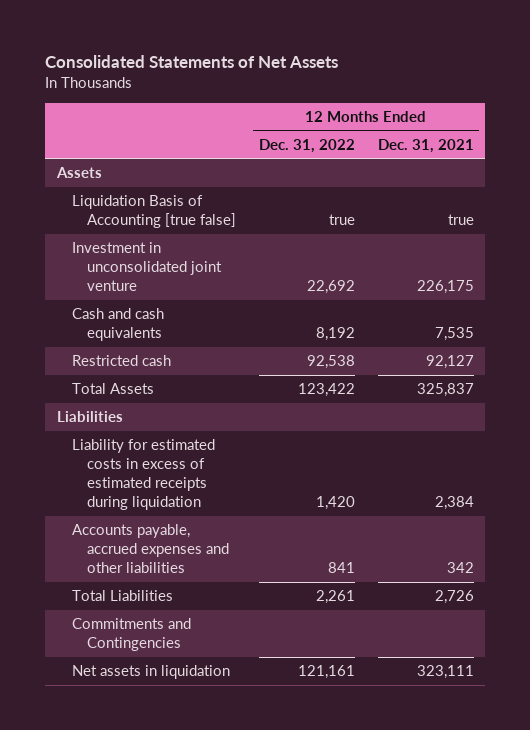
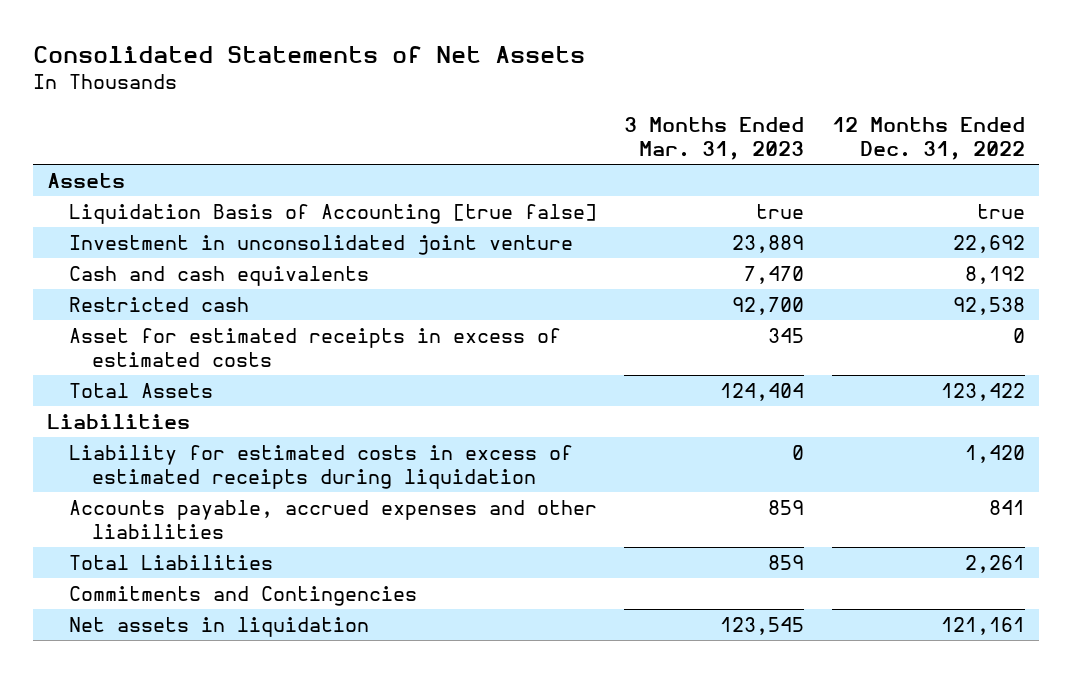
- | 12 Months Ended Dec. 31, 2022 | 12 Months Ended Dec. 31, 2021
+ | 3 Months Ended Mar. 31, 2023 | 12 Months Ended Dec. 31, 2022
+ Asset for estimated receipts in excess of estimated costs | 345 | 0

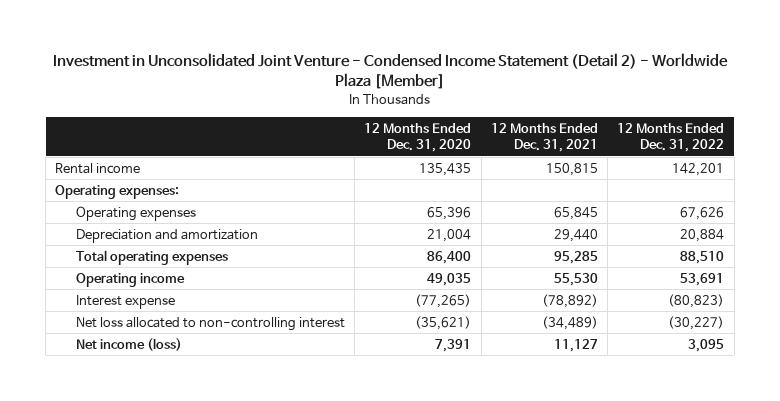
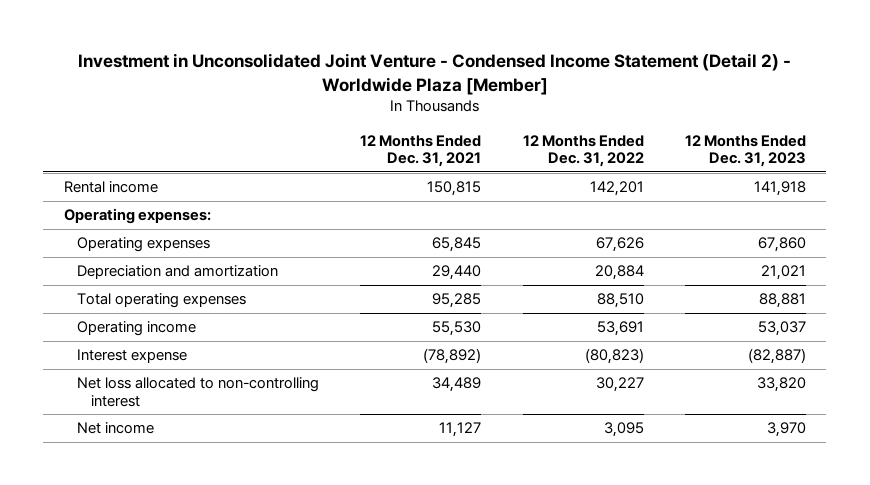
- | 12 Months Ended Dec. 31, 2020 | 12 Months Ended Dec. 31, 2021 | 12 Months Ended Dec. 31, 2022
+ | 12 Months Ended Dec. 31, 2021 | 12 Months Ended Dec. 31, 2022 | 12 Months Ended Dec. 31, 2023
- Net loss allocated to non-controlling interest | (35,621) | (34,489) | (30,227)
- Net income (loss) | 7,391 | 11,127 | 3,095
+ Net loss allocated to non-controlling interest | 34,489 | 30,227 | 33,820
+ Net income | 11,127 | 3,095 | 3,970

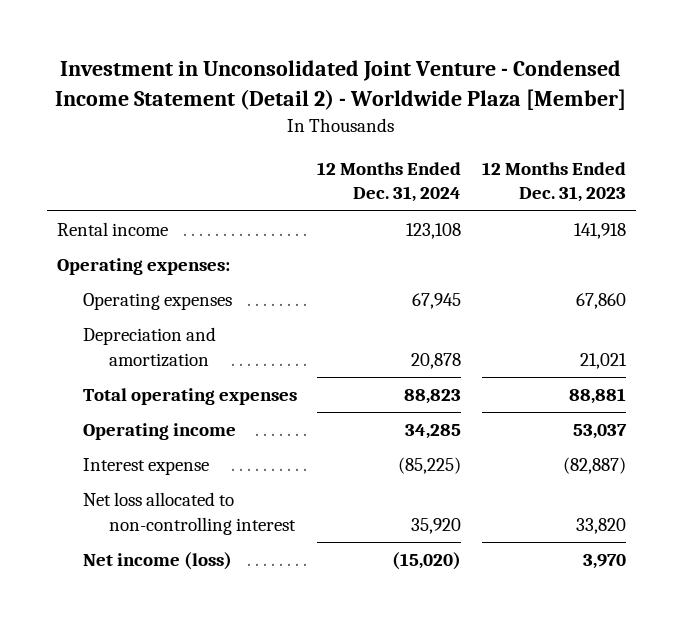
- | 12 Months Ended Dec. 31, 2021 | 12 Months Ended Dec. 31, 2022 | 12 Months Ended Dec. 31, 2023
+ | 12 Months Ended Dec. 31, 2024 | 12 Months Ended Dec. 31, 2023
- Net income | 11,127 | 3,095 | 3,970
+ Net income (loss) | (15,020) | 3,970

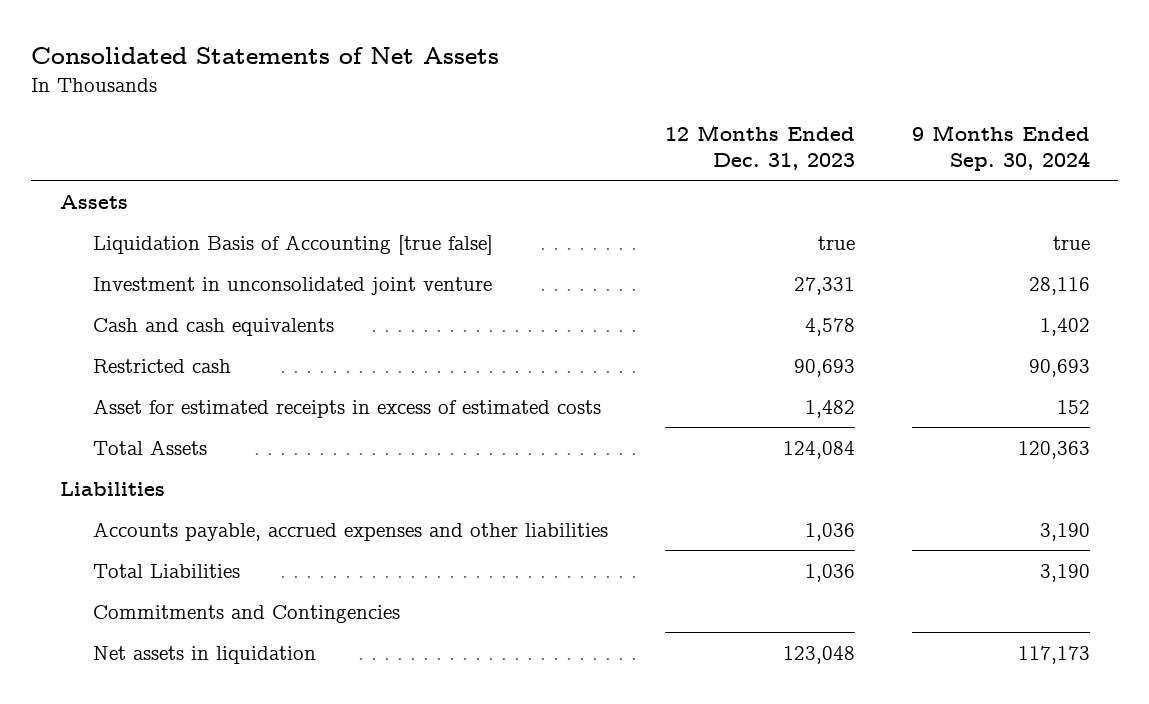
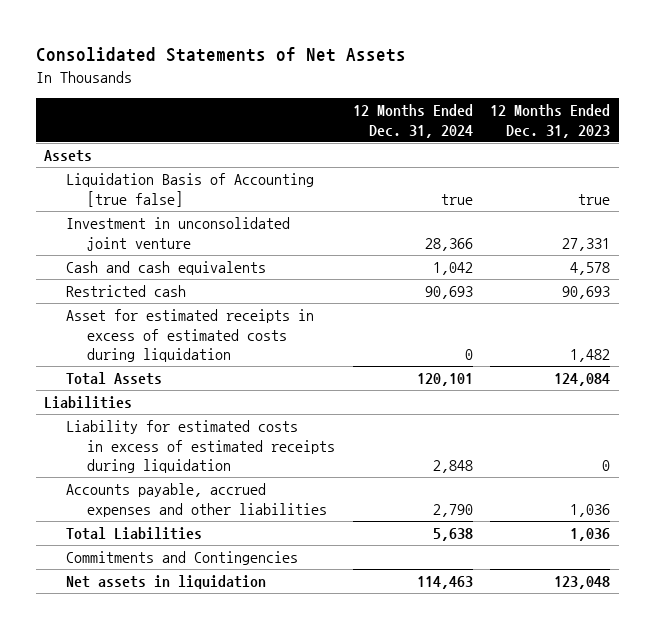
- | 12 Months Ended Dec. 31, 2023 | 9 Months Ended Sep. 30, 2024
+ | 12 Months Ended Dec. 31, 2024 | 12 Months Ended Dec. 31, 2023
- Asset for estimated receipts in excess of estimated costs | 1,482 | 152
+ Asset for estimated receipts in excess of estimated costs during liquidation | 0 | 1,482
+ Liability for estimated costs in excess of estimated receipts during liquidation | 2,848 | 0

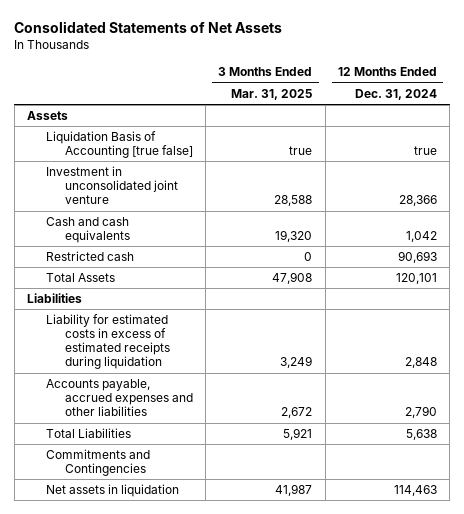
- | 12 Months Ended Dec. 31, 2024 | 12 Months Ended Dec. 31, 2023
+ | 3 Months Ended Mar. 31, 2025 | 12 Months Ended Dec. 31, 2024
- Asset for estimated receipts in excess of estimated costs during liquidation | 0 | 1,482

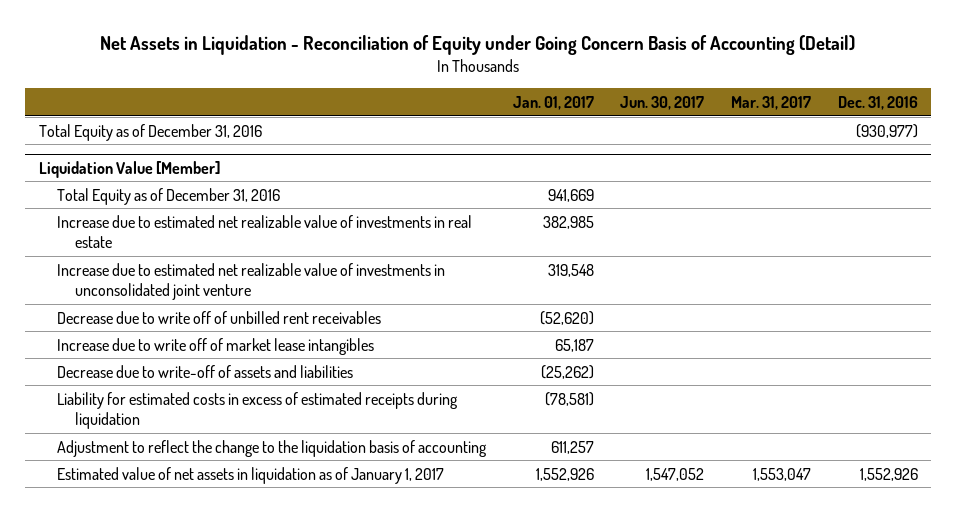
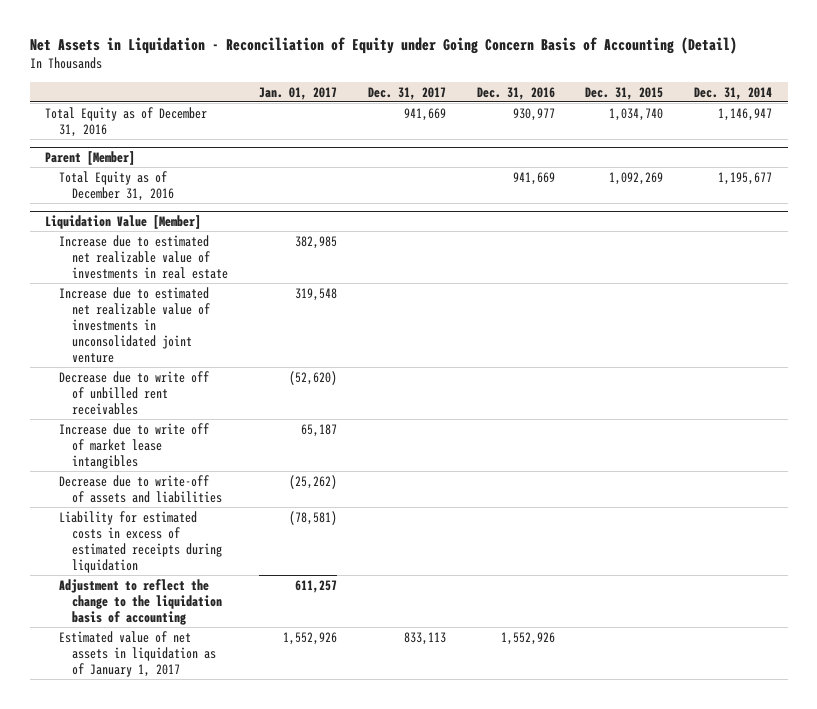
- | Jan. 01, 2017 | Jun. 30, 2017 | Mar. 31, 2017 | Dec. 31, 2016
+ | Jan. 01, 2017 | Dec. 31, 2017 | Dec. 31, 2016 | Dec. 31, 2015 | Dec. 31, 2014
- Total Equity as of December 31, 2016 | | | | (930,977)
+ Total Equity as of December 31, 2016 | | 941,669 | 930,977 | 1,034,740 | 1,146,947
+ Parent [Member]
+ Total Equity as of December 31, 2016 | | | 941,669 | 1,092,269 | 1,195,677
@ Liquidation Value [Member]
- Total Equity as of December 31, 2016 | 941,669 | | |

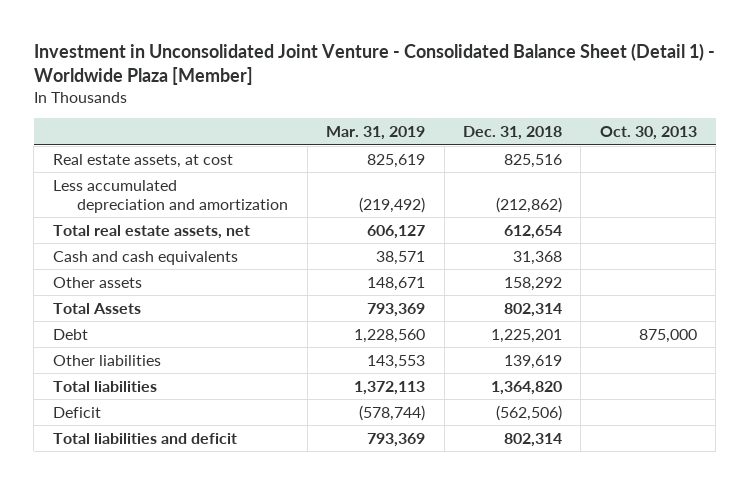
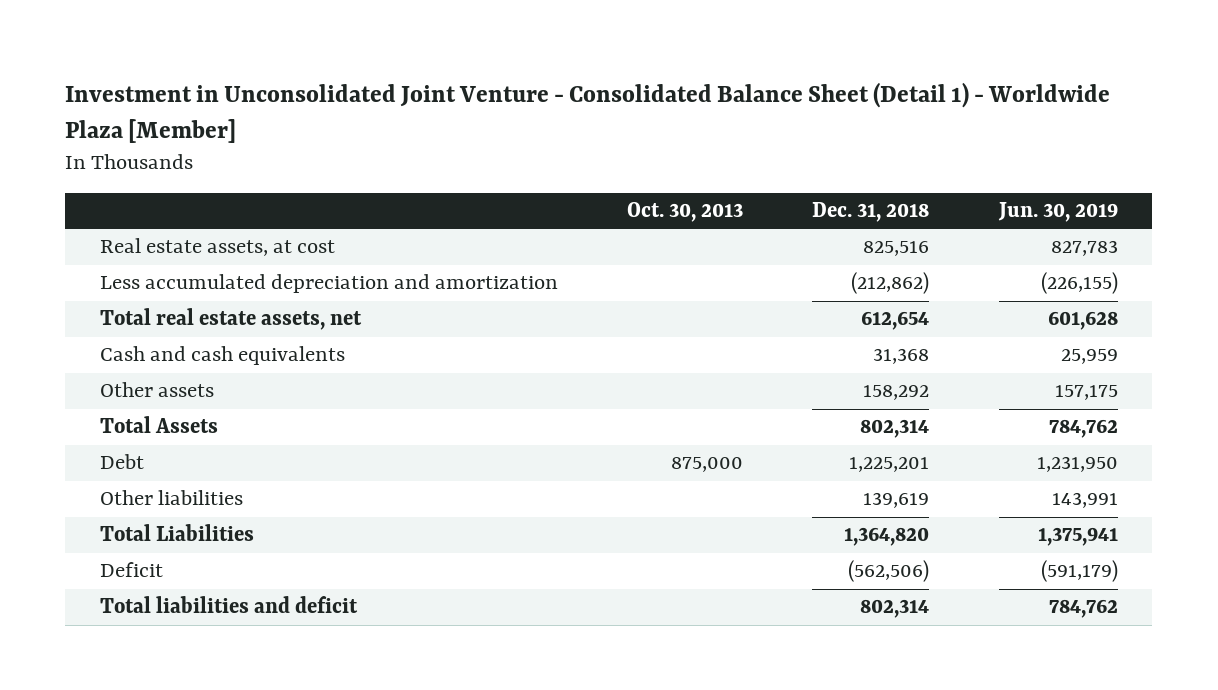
- | Mar. 31, 2019 | Dec. 31, 2018 | Oct. 30, 2013
+ | Oct. 30, 2013 | Dec. 31, 2018 | Jun. 30, 2019
- Total liabilities | 1,372,113 | 1,364,820 |
+ Total Liabilities | | 1,364,820 | 1,375,941

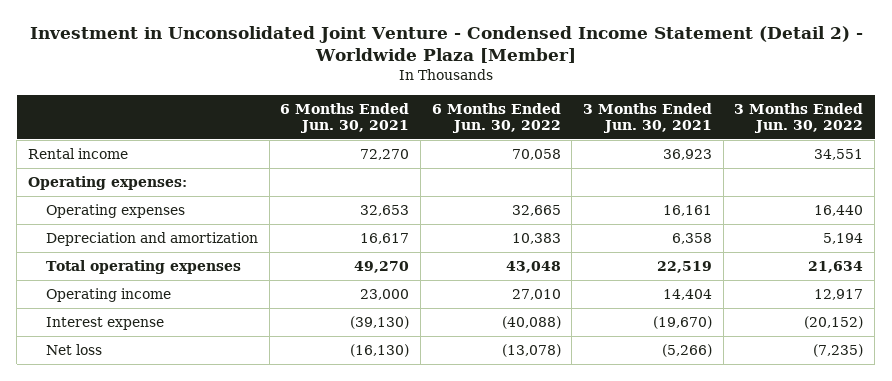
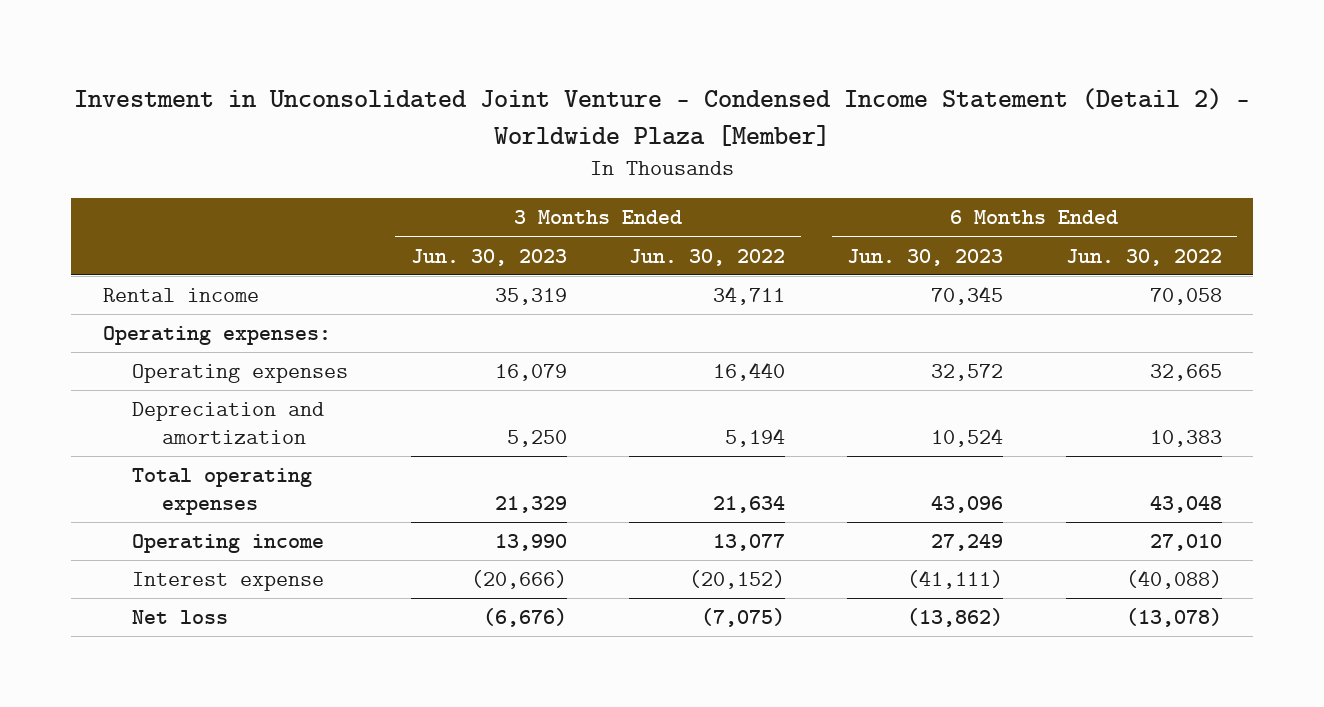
- | 6 Months Ended Jun. 30, 2021 | 6 Months Ended Jun. 30, 2022 | 3 Months Ended Jun. 30, 2021 | 3 Months Ended Jun. 30, 2022
+ | 3 Months Ended Jun. 30, 2023 | 3 Months Ended Jun. 30, 2022 | 6 Months Ended Jun. 30, 2023 | 6 Months Ended Jun. 30, 2022
- Rental income | 72,270 | 70,058 | 36,923 | 34,551
+ Rental income | 35,319 | 34,711 | 70,345 | 70,058
- Operating income | 23,000 | 27,010 | 14,404 | 12,917
+ Operating income | 13,990 | 13,077 | 27,249 | 27,010
- Net loss | (16,130) | (13,078) | (5,266) | (7,235)
+ Net loss | (6,676) | (7,075) | (13,862) | (13,078)

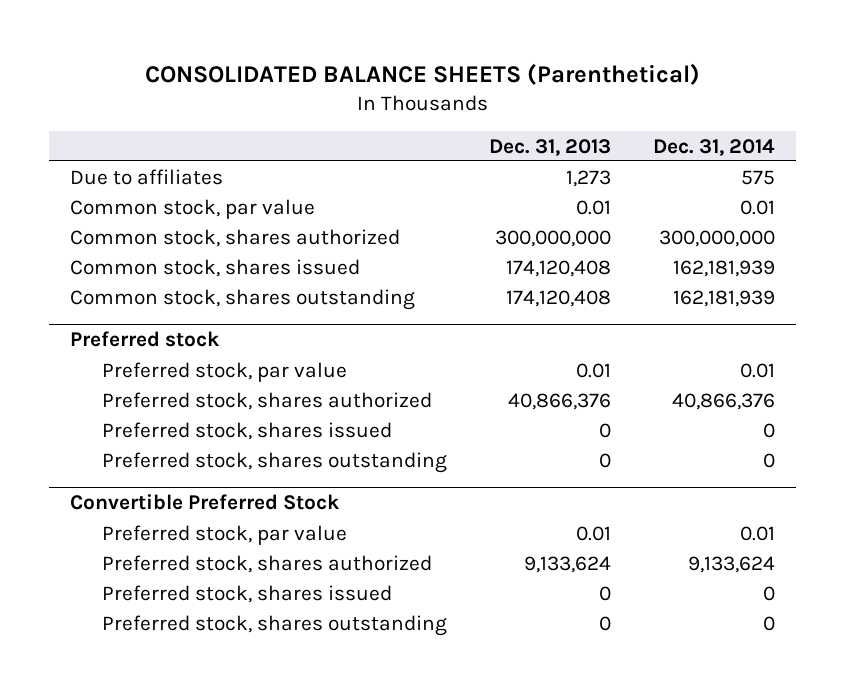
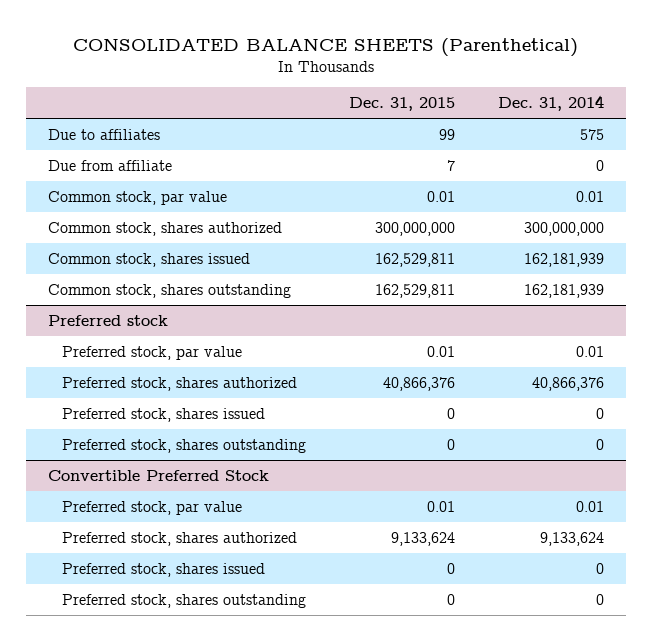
- | Dec. 31, 2013 | Dec. 31, 2014
+ | Dec. 31, 2015 | Dec. 31, 2014
+ Due from affiliate | 7 | 0

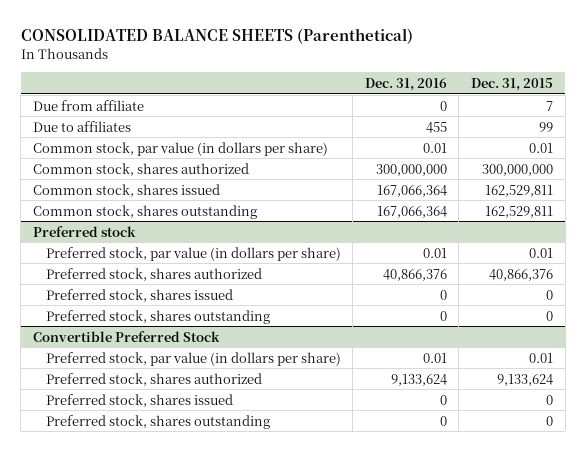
- | Dec. 31, 2015 | Dec. 31, 2014
+ | Dec. 31, 2016 | Dec. 31, 2015
- Common stock, par value | 0.01 | 0.01
moved down: Due to affiliates | 455 | 99
+ Common stock, par value (in dollars per share) | 0.01 | 0.01
@ Preferred stock
- Preferred stock, par value | 0.01 | 0.01
+ Preferred stock, par value (in dollars per share) | 0.01 | 0.01
@ Convertible Preferred Stock
- Preferred stock, par value | 0.01 | 0.01
+ Preferred stock, par value (in dollars per share) | 0.01 | 0.01

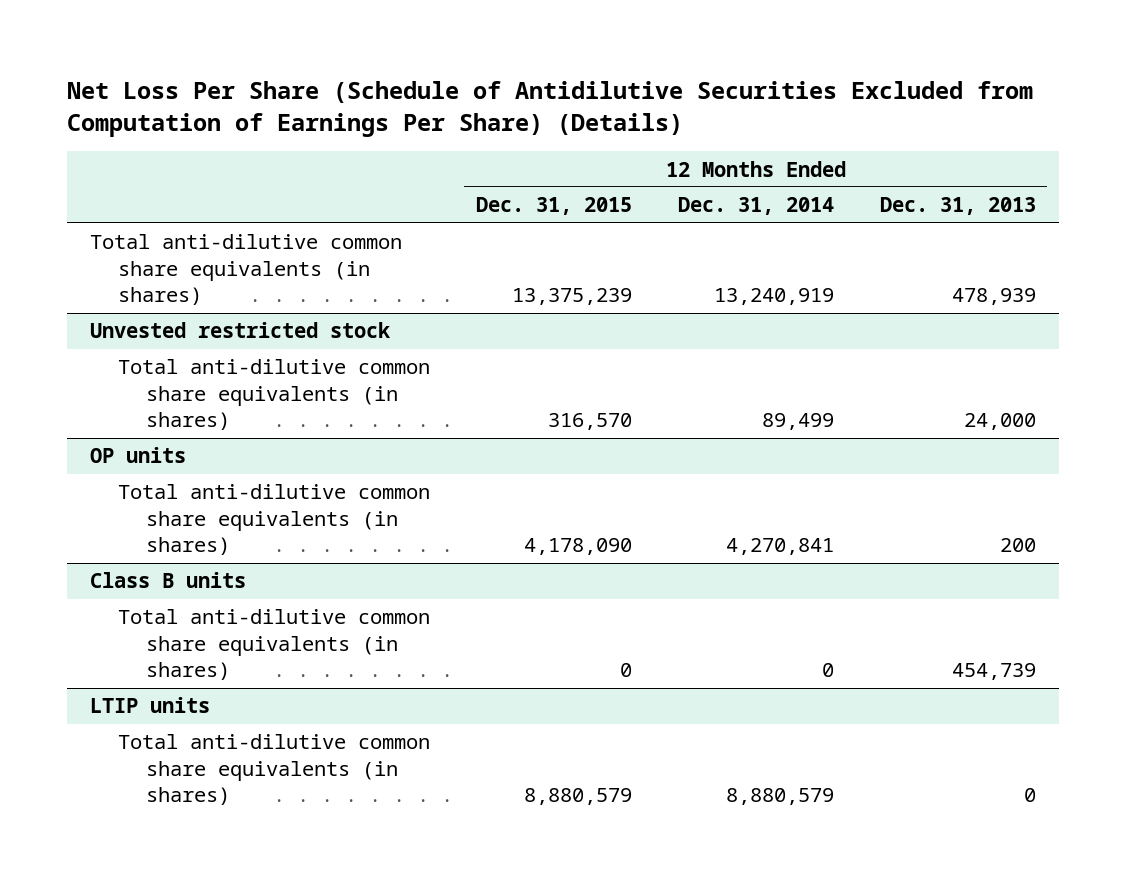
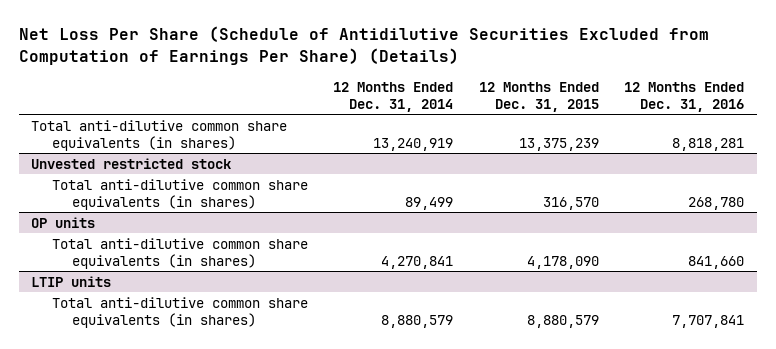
- | 12 Months Ended Dec. 31, 2015 | 12 Months Ended Dec. 31, 2014 | 12 Months Ended Dec. 31, 2013
+ | 12 Months Ended Dec. 31, 2014 | 12 Months Ended Dec. 31, 2015 | 12 Months Ended Dec. 31, 2016
- Class B units
- Total anti-dilutive common share equivalents (in shares) | 0 | 0 | 454,739

